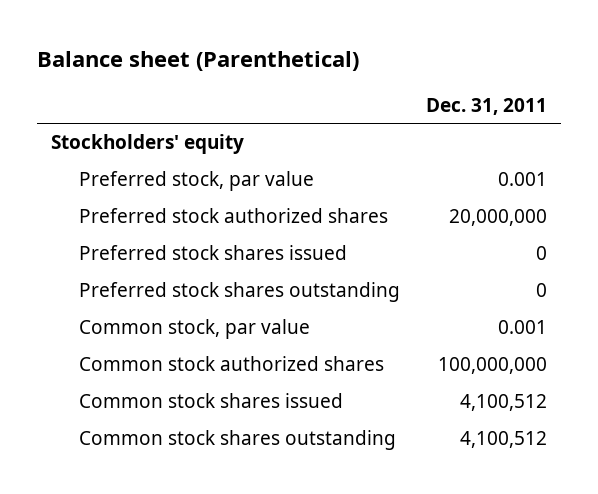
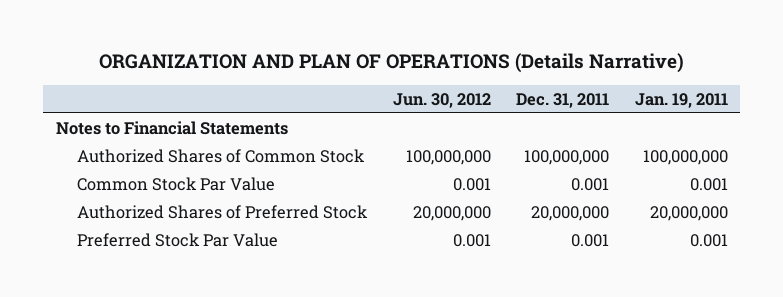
- Balance sheet (Parenthetical)
+ ORGANIZATION AND PLAN OF OPERATIONS (Details Narrative)
- | Dec. 31, 2011
+ | Jun. 30, 2012 | Dec. 31, 2011 | Jan. 19, 2011
- Stockholders' equity
- Preferred stock, par value | 0.001
- Preferred stock authorized shares | 20,000,000
- Preferred stock shares issued | 0
- Preferred stock shares outstanding | 0
- Common stock, par value | 0.001
- Common stock authorized shares | 100,000,000
- Common stock shares issued | 4,100,512
- Common stock shares outstanding | 4,100,512
+ Notes to Financial Statements
+ Authorized Shares of Common Stock | 100,000,000 | 100,000,000 | 100,000,000
+ Common Stock Par Value | 0.001 | 0.001 | 0.001
+ Authorized Shares of Preferred Stock | 20,000,000 | 20,000,000 | 20,000,000
+ Preferred Stock Par Value | 0.001 | 0.001 | 0.001

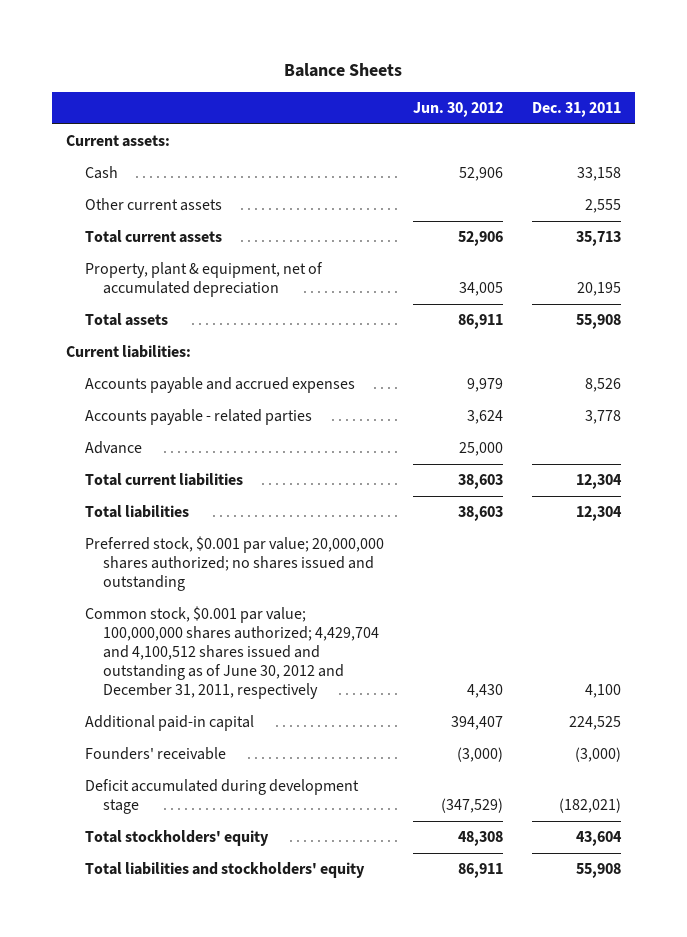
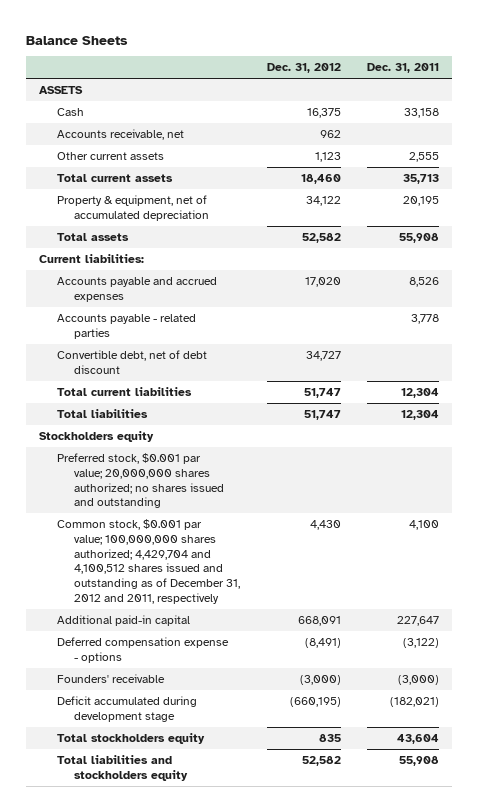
- | Jun. 30, 2012 | Dec. 31, 2011
+ | Dec. 31, 2012 | Dec. 31, 2011
- Current assets:
+ ASSETS
+ Accounts receivable, net | 962 |
- Property, plant & equipment, net of accumulated depreciation | 34,005 | 20,195
+ Property & equipment, net of accumulated depreciation | 34,122 | 20,195
- Advance | 25,000 |
+ Convertible debt, net of debt discount | 34,727 |
+ Stockholders equity
- Common stock, $0.001 par value; 100,000,000 shares authorized; 4,429,704 and 4,100,512 shares issued and outstanding as of June 30, 2012 and December 31, 2011, respectively | 4,430 | 4,100
- Additional paid-in capital | 394,407 | 224,525
+ Common stock, $0.001 par value; 100,000,000 shares authorized; 4,429,704 and 4,100,512 shares issued and outstanding as of December 31, 2012 and 2011, respectively | 4,430 | 4,100
+ Additional paid-in capital | 668,091 | 227,647
+ Deferred compensation expense - options | (8,491) | (3,122)
- Total stockholders' equity | 48,308 | 43,604
- Total liabilities and stockholders' equity | 86,911 | 55,908
+ Total stockholders equity | 835 | 43,604
+ Total liabilities and stockholders equity | 52,582 | 55,908

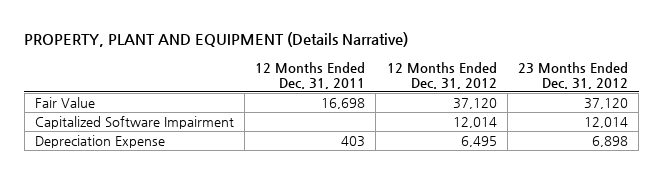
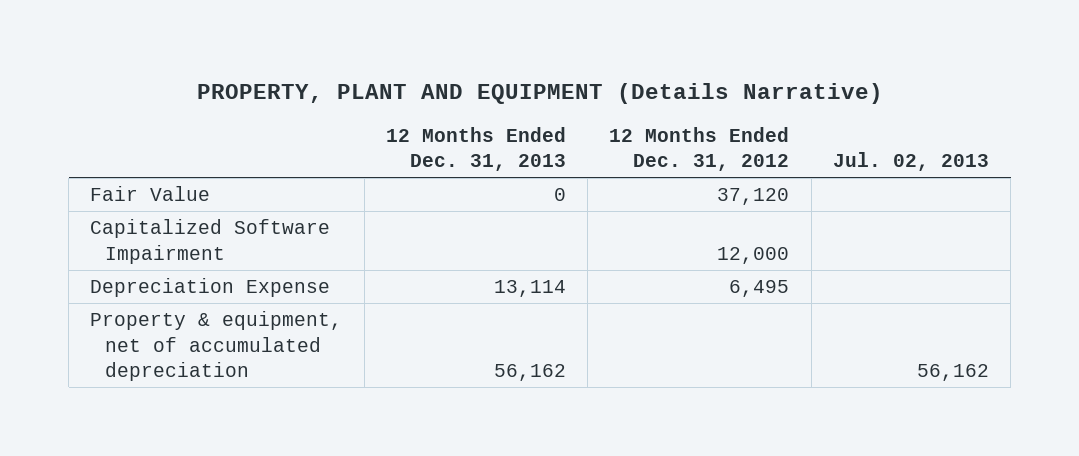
- | 12 Months Ended Dec. 31, 2011 | 12 Months Ended Dec. 31, 2012 | 23 Months Ended Dec. 31, 2012
+ | 12 Months Ended Dec. 31, 2013 | 12 Months Ended Dec. 31, 2012 | Jul. 02, 2013
- Capitalized Software Impairment | | 12,014 | 12,014
+ Capitalized Software Impairment | | 12,000 |
+ Property & equipment, net of accumulated depreciation | 56,162 | | 56,162

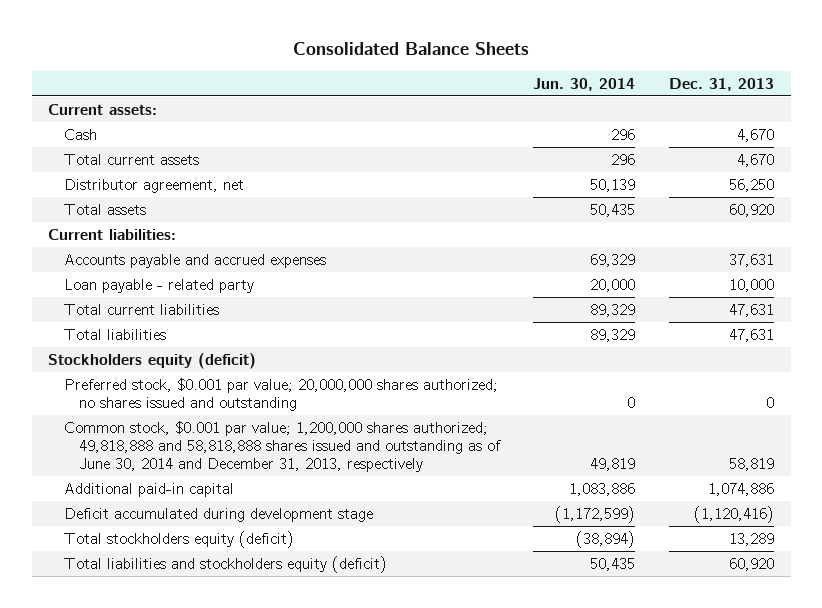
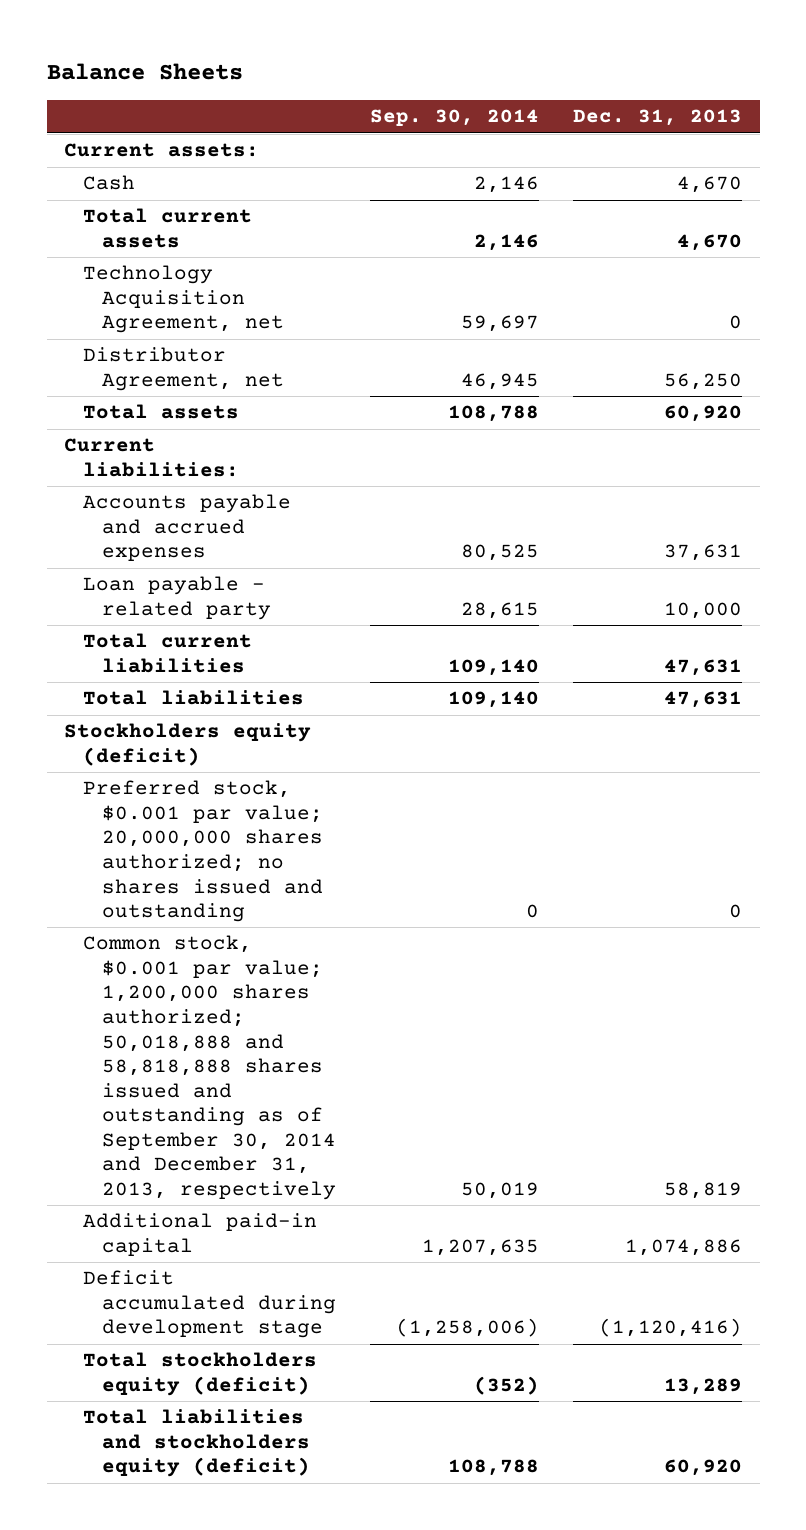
- Consolidated Balance Sheets
+ Balance Sheets
- | Jun. 30, 2014 | Dec. 31, 2013
+ | Sep. 30, 2014 | Dec. 31, 2013
- Distributor agreement, net | 50,139 | 56,250
+ Technology Acquisition Agreement, net | 59,697 | 0
+ Distributor Agreement, net | 46,945 | 56,250
- Common stock, $0.001 par value; 1,200,000 shares authorized; 49,818,888 and 58,818,888 shares issued and outstanding as of June 30, 2014 and December 31, 2013, respectively | 49,819 | 58,819
+ Common stock, $0.001 par value; 1,200,000 shares authorized; 50,018,888 and 58,818,888 shares issued and outstanding as of September 30, 2014 and December 31, 2013, respectively | 50,019 | 58,819

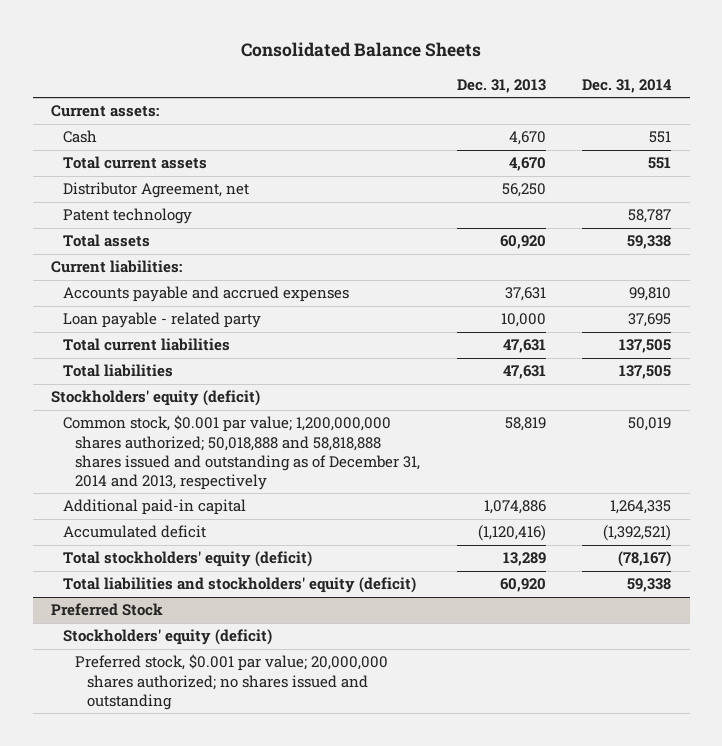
- Balance Sheets
+ Consolidated Balance Sheets
- | Sep. 30, 2014 | Dec. 31, 2013
+ | Dec. 31, 2013 | Dec. 31, 2014
- Technology Acquisition Agreement, net | 59,697 | 0
+ Patent technology | | 58,787
- Stockholders equity (deficit)
- Preferred stock, $0.001 par value; 20,000,000 shares authorized; no shares issued and outstanding | 0 | 0
- Common stock, $0.001 par value; 1,200,000 shares authorized; 50,018,888 and 58,818,888 shares issued and outstanding as of September 30, 2014 and December 31, 2013, respectively | 50,019 | 58,819
+ Stockholders' equity (deficit)
+ Common stock, $0.001 par value; 1,200,000,000 shares authorized; 50,018,888 and 58,818,888 shares issued and outstanding as of December 31, 2014 and 2013, respectively | 58,819 | 50,019
- Deficit accumulated during development stage | (1,258,006) | (1,120,416)
- Total stockholders equity (deficit) | (352) | 13,289
- Total liabilities and stockholders equity (deficit) | 108,788 | 60,920
+ Accumulated deficit | (1,120,416) | (1,392,521)
+ Total stockholders' equity (deficit) | 13,289 | (78,167)
+ Total liabilities and stockholders' equity (deficit) | 60,920 | 59,338
+ Preferred Stock
+ Stockholders' equity (deficit)
+ Preferred stock, $0.001 par value; 20,000,000 shares authorized; no shares issued and outstanding

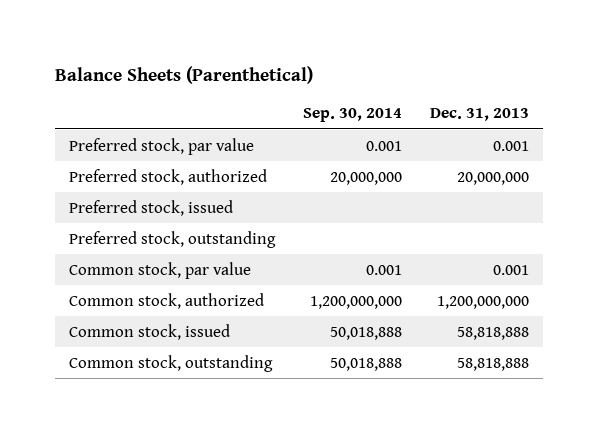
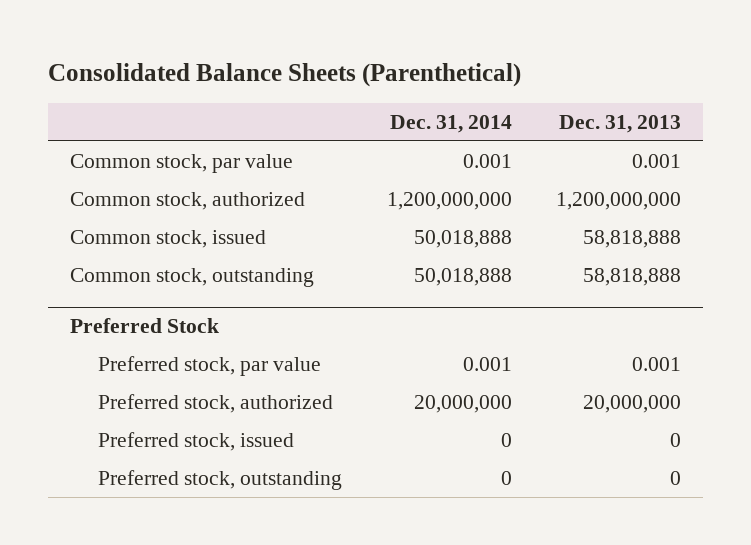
- Balance Sheets (Parenthetical)
+ Consolidated Balance Sheets (Parenthetical)
- | Sep. 30, 2014 | Dec. 31, 2013
+ | Dec. 31, 2014 | Dec. 31, 2013
- Preferred stock, par value | 0.001 | 0.001
- Preferred stock, authorized | 20,000,000 | 20,000,000
- Preferred stock, issued
- Preferred stock, outstanding
+ Preferred Stock
+ Preferred stock, par value | 0.001 | 0.001
+ Preferred stock, authorized | 20,000,000 | 20,000,000
+ Preferred stock, issued | 0 | 0
+ Preferred stock, outstanding | 0 | 0

